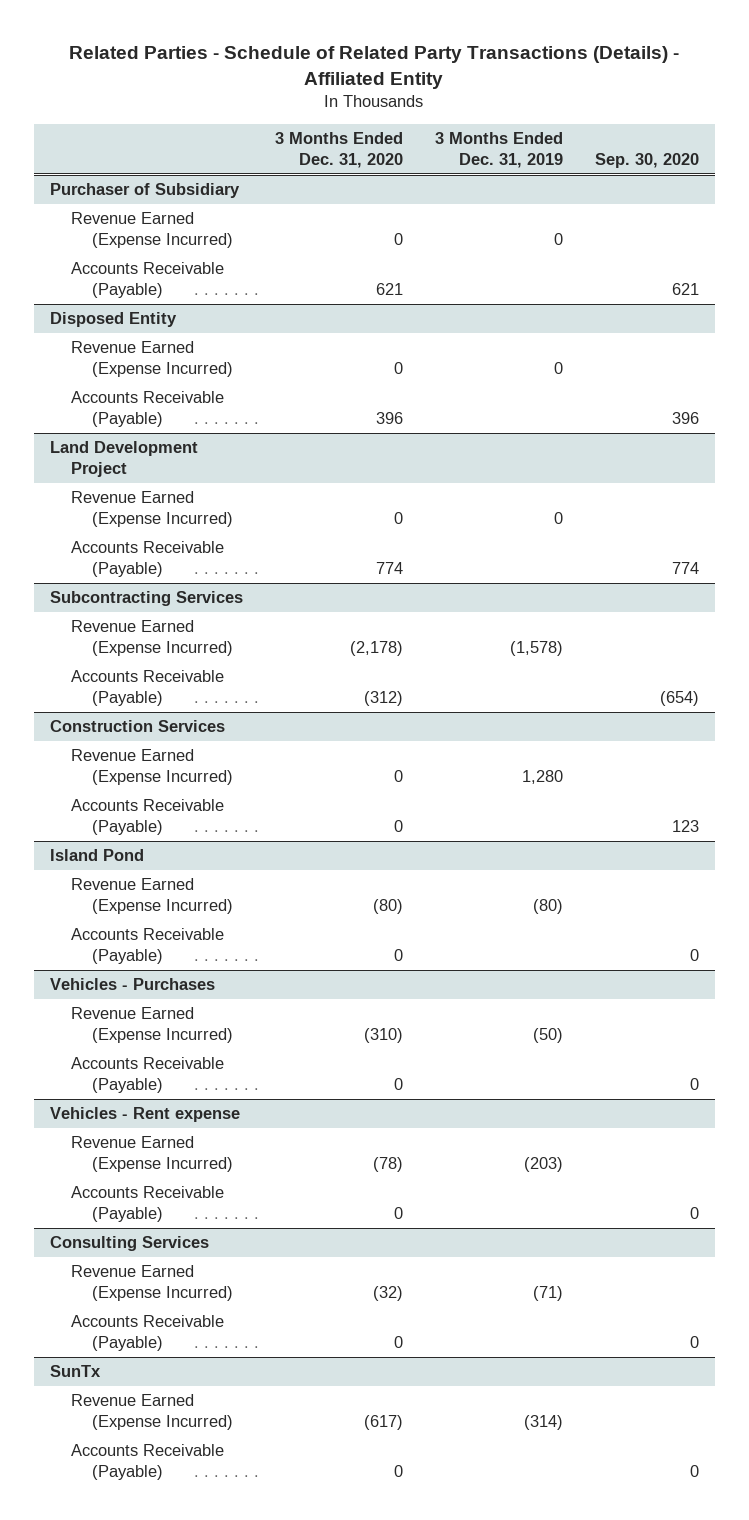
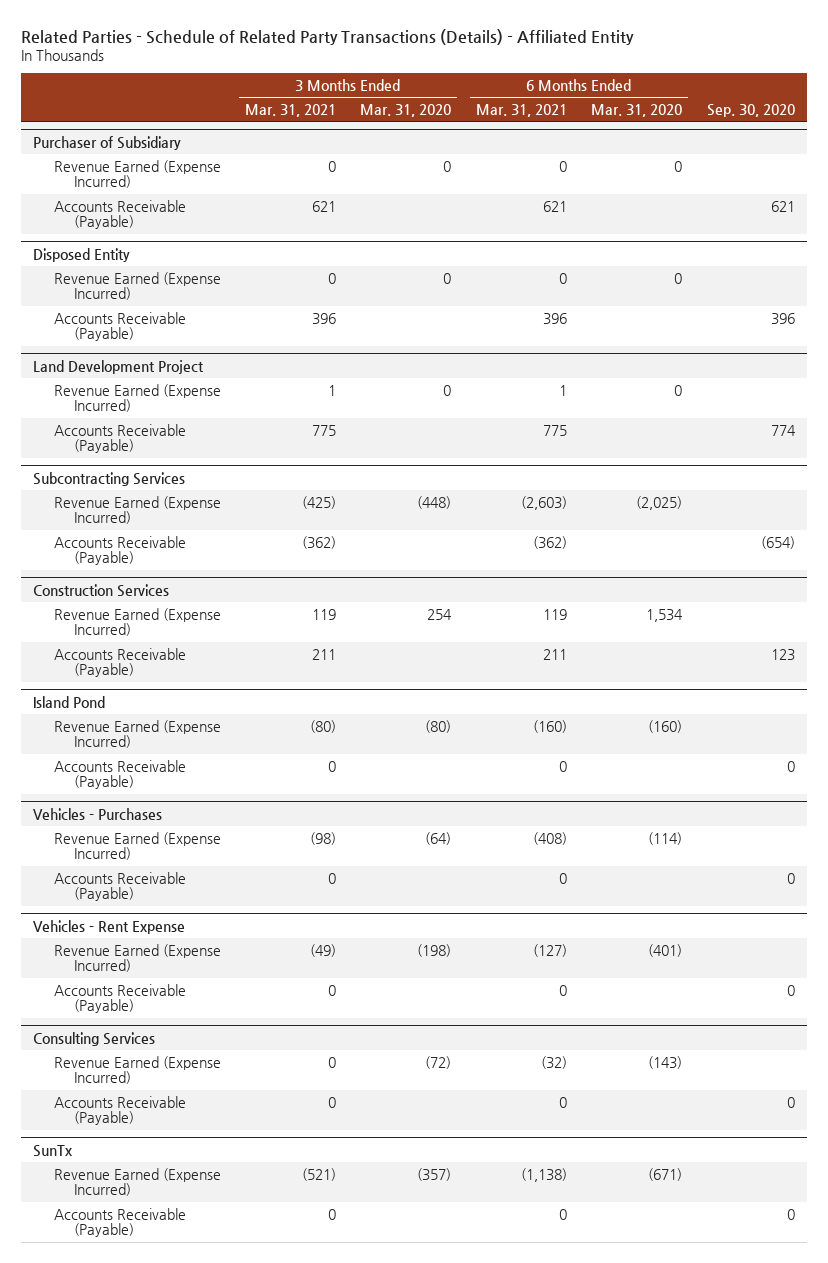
- | 3 Months Ended Dec. 31, 2020 | 3 Months Ended Dec. 31, 2019 | Sep. 30, 2020
+ | 3 Months Ended Mar. 31, 2021 | 3 Months Ended Mar. 31, 2020 | 6 Months Ended Mar. 31, 2021 | 6 Months Ended Mar. 31, 2020 | Sep. 30, 2020
- Vehicles - Rent expense
+ Vehicles - Rent Expense

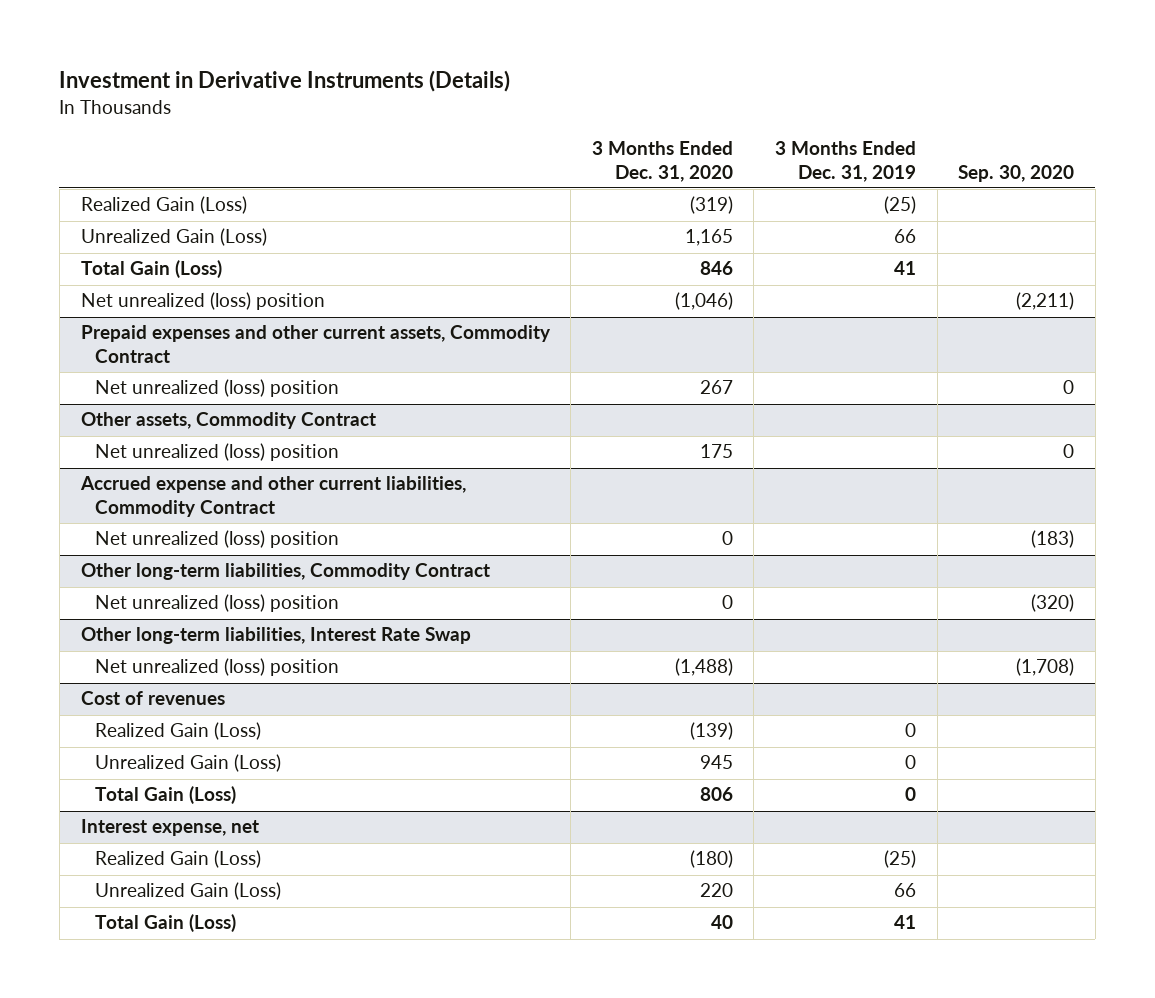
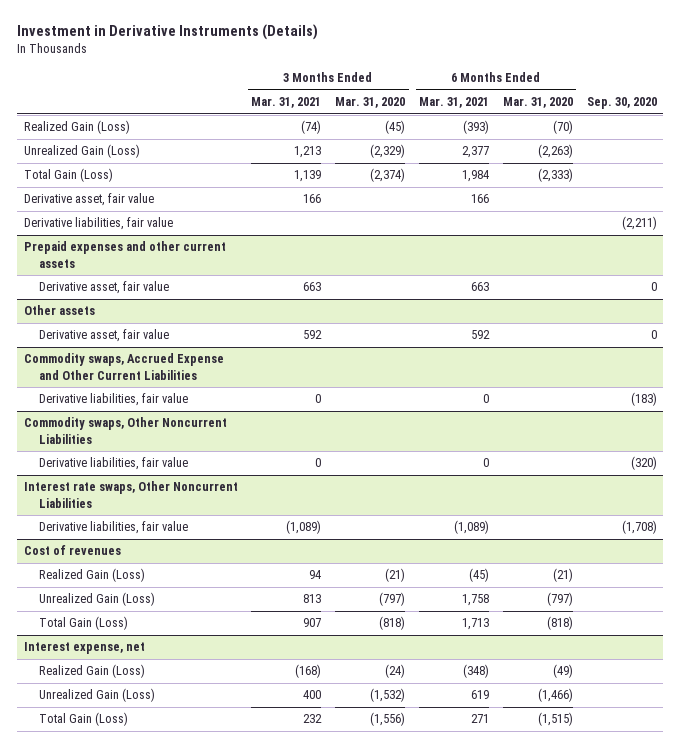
- | 3 Months Ended Dec. 31, 2020 | 3 Months Ended Dec. 31, 2019 | Sep. 30, 2020
+ | 3 Months Ended Mar. 31, 2021 | 3 Months Ended Mar. 31, 2020 | 6 Months Ended Mar. 31, 2021 | 6 Months Ended Mar. 31, 2020 | Sep. 30, 2020
- Net unrealized (loss) position | (1,046) | | (2,211)
- Prepaid expenses and other current assets, Commodity Contract
- Net unrealized (loss) position | 267 | | 0
- Other assets, Commodity Contract
- Net unrealized (loss) position | 175 | | 0
- Accrued expense and other current liabilities, Commodity Contract
- Net unrealized (loss) position | 0 | | (183)
- Other long-term liabilities, Commodity Contract
- Net unrealized (loss) position | 0 | | (320)
- Other long-term liabilities, Interest Rate Swap
- Net unrealized (loss) position | (1,488) | | (1,708)
+ Derivative asset, fair value | 166 | | 166 | |
+ Derivative liabilities, fair value | | | | | (2,211)
+ Prepaid expenses and other current assets
+ Derivative asset, fair value | 663 | | 663 | | 0
+ Other assets
+ Derivative asset, fair value | 592 | | 592 | | 0
+ Commodity swaps, Accrued Expense and Other Current Liabilities
+ Derivative liabilities, fair value | 0 | | 0 | | (183)
+ Commodity swaps, Other Noncurrent Liabilities
+ Derivative liabilities, fair value | 0 | | 0 | | (320)
+ Interest rate swaps, Other Noncurrent Liabilities
+ Derivative liabilities, fair value | (1,089) | | (1,089) | | (1,708)

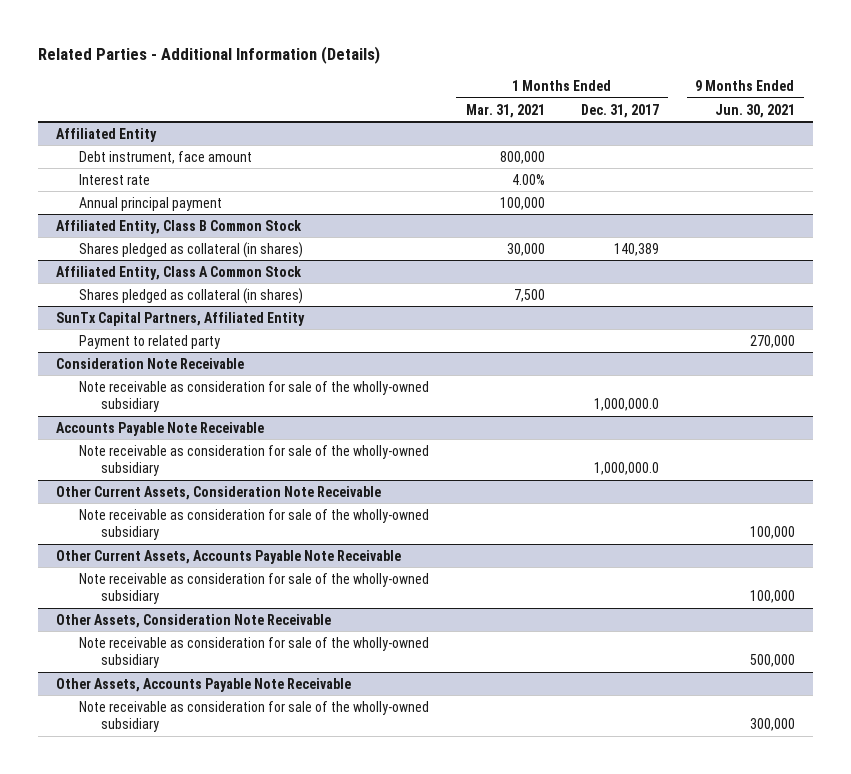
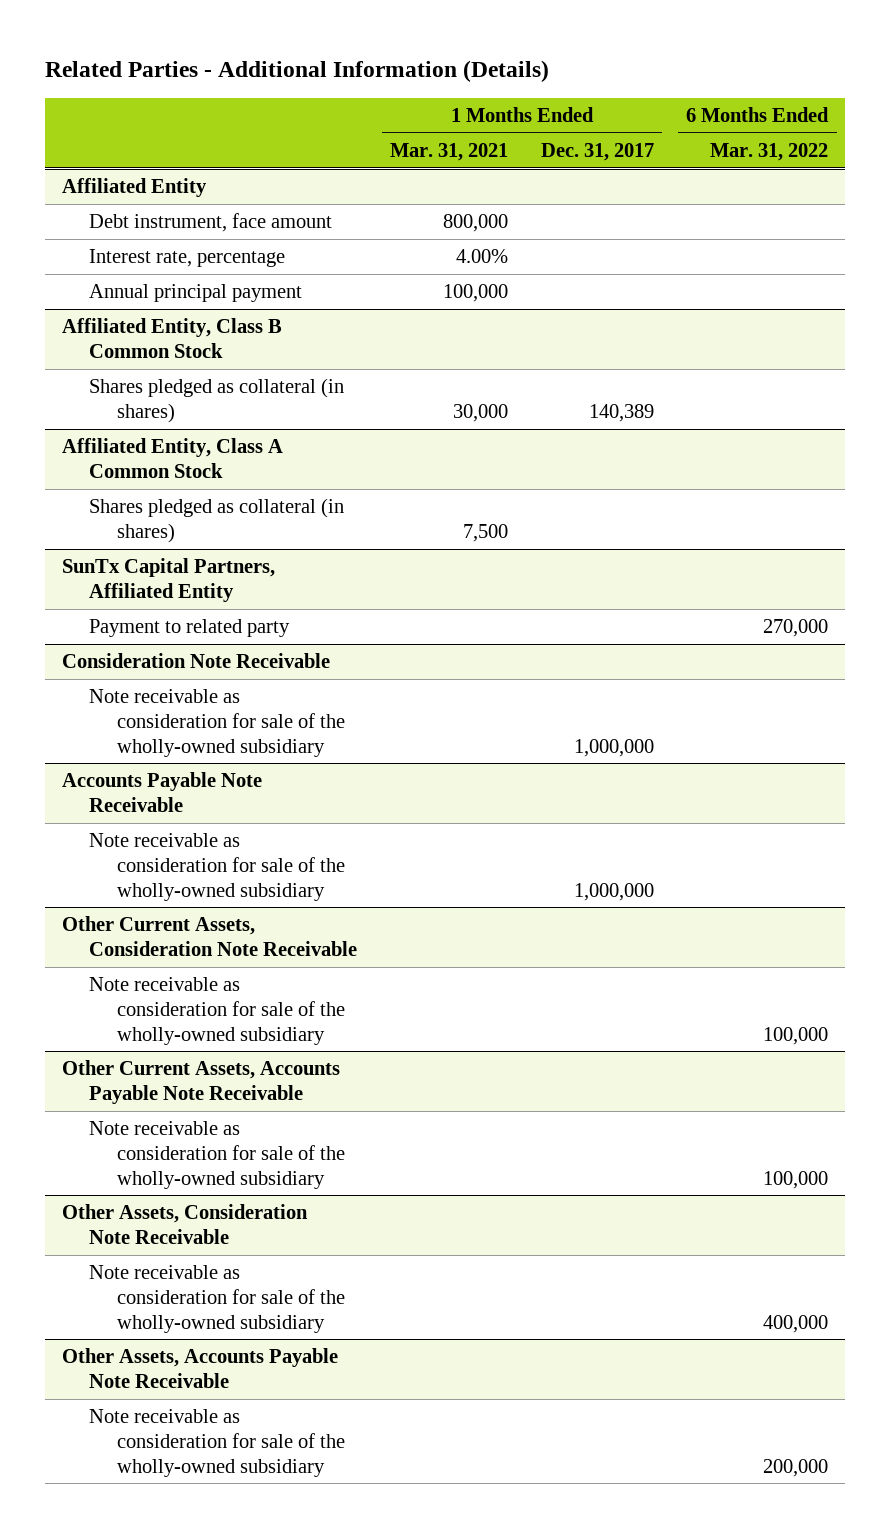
- | 1 Months Ended Mar. 31, 2021 | 1 Months Ended Dec. 31, 2017 | 9 Months Ended Jun. 30, 2021
+ | 1 Months Ended Mar. 31, 2021 | 1 Months Ended Dec. 31, 2017 | 6 Months Ended Mar. 31, 2022
@ Affiliated Entity
- Interest rate | 4.00% | |
+ Interest rate, percentage | 4.00% | |
@ Consideration Note Receivable
- Note receivable as consideration for sale of the wholly-owned subsidiary | | 1,000,000.0 |
+ Note receivable as consideration for sale of the wholly-owned subsidiary | | 1,000,000 |
@ Accounts Payable Note Receivable
- Note receivable as consideration for sale of the wholly-owned subsidiary | | 1,000,000.0 |
+ Note receivable as consideration for sale of the wholly-owned subsidiary | | 1,000,000 |

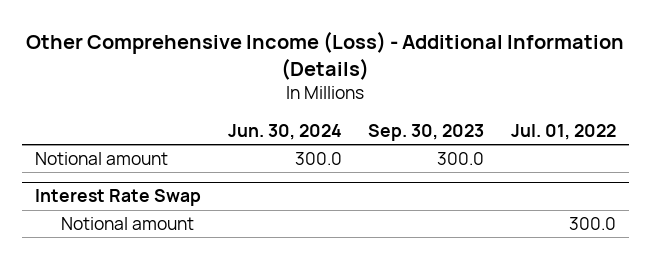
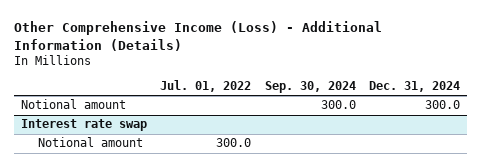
- | Jun. 30, 2024 | Sep. 30, 2023 | Jul. 01, 2022
+ | Jul. 01, 2022 | Sep. 30, 2024 | Dec. 31, 2024
- Interest Rate Swap
+ Interest rate swap

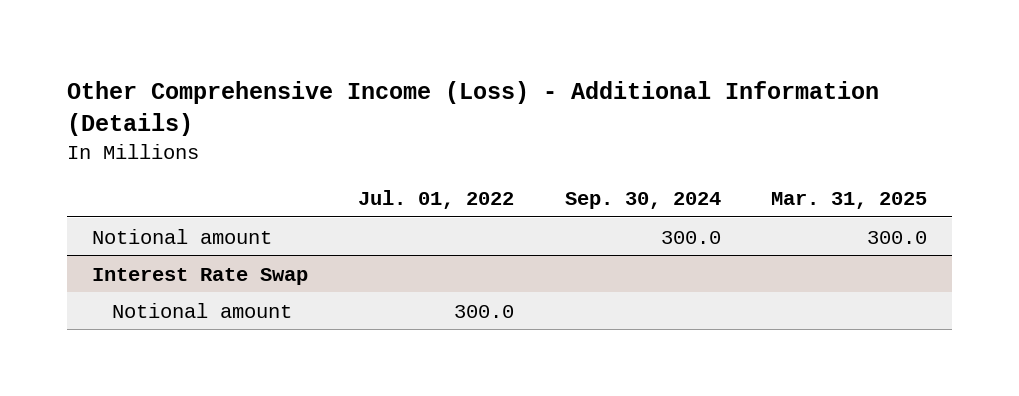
- | Jul. 01, 2022 | Sep. 30, 2024 | Dec. 31, 2024
+ | Jul. 01, 2022 | Sep. 30, 2024 | Mar. 31, 2025
- Interest rate swap
+ Interest Rate Swap

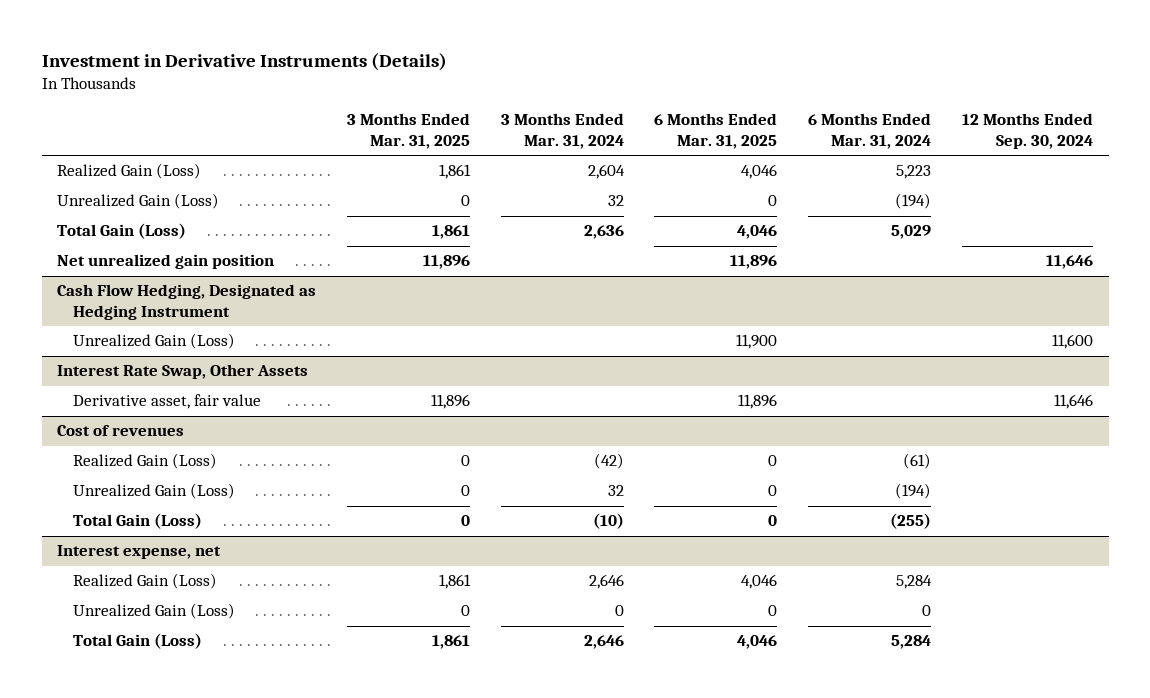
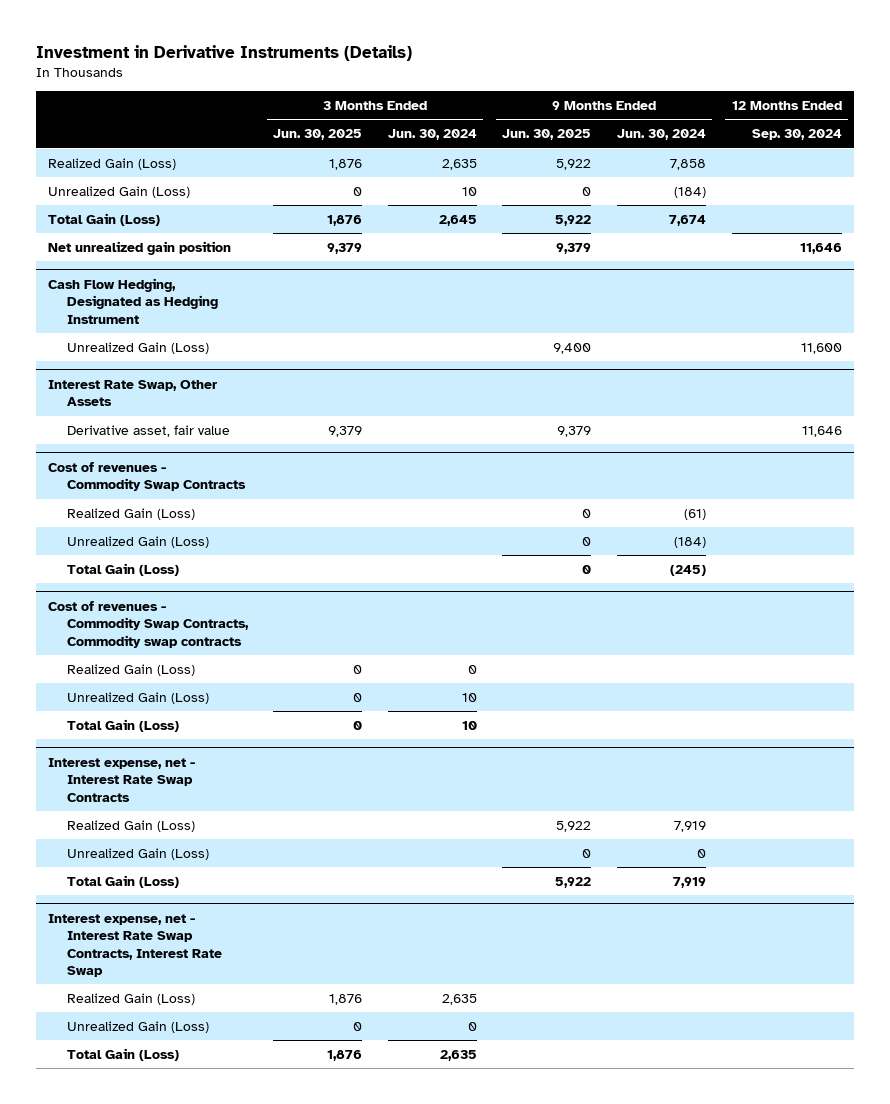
- | 3 Months Ended Mar. 31, 2025 | 3 Months Ended Mar. 31, 2024 | 6 Months Ended Mar. 31, 2025 | 6 Months Ended Mar. 31, 2024 | 12 Months Ended Sep. 30, 2024
+ | 3 Months Ended Jun. 30, 2025 | 3 Months Ended Jun. 30, 2024 | 9 Months Ended Jun. 30, 2025 | 9 Months Ended Jun. 30, 2024 | 12 Months Ended Sep. 30, 2024
- Cost of revenues
+ Cost of revenues - Commodity Swap Contracts
- Interest expense, net
+ Cost of revenues - Commodity Swap Contracts, Commodity swap contracts
+ Realized Gain (Loss) | 0 | 0 | | |
+ Unrealized Gain (Loss) | 0 | 10 | | |
+ Total Gain (Loss) | 0 | 10 | | |
+ Interest expense, net - Interest Rate Swap Contracts
+ Interest expense, net - Interest Rate Swap Contracts, Interest Rate Swap
+ Realized Gain (Loss) | 1,876 | 2,635 | | |
+ Unrealized Gain (Loss) | 0 | 0 | | |
+ Total Gain (Loss) | 1,876 | 2,635 | | |

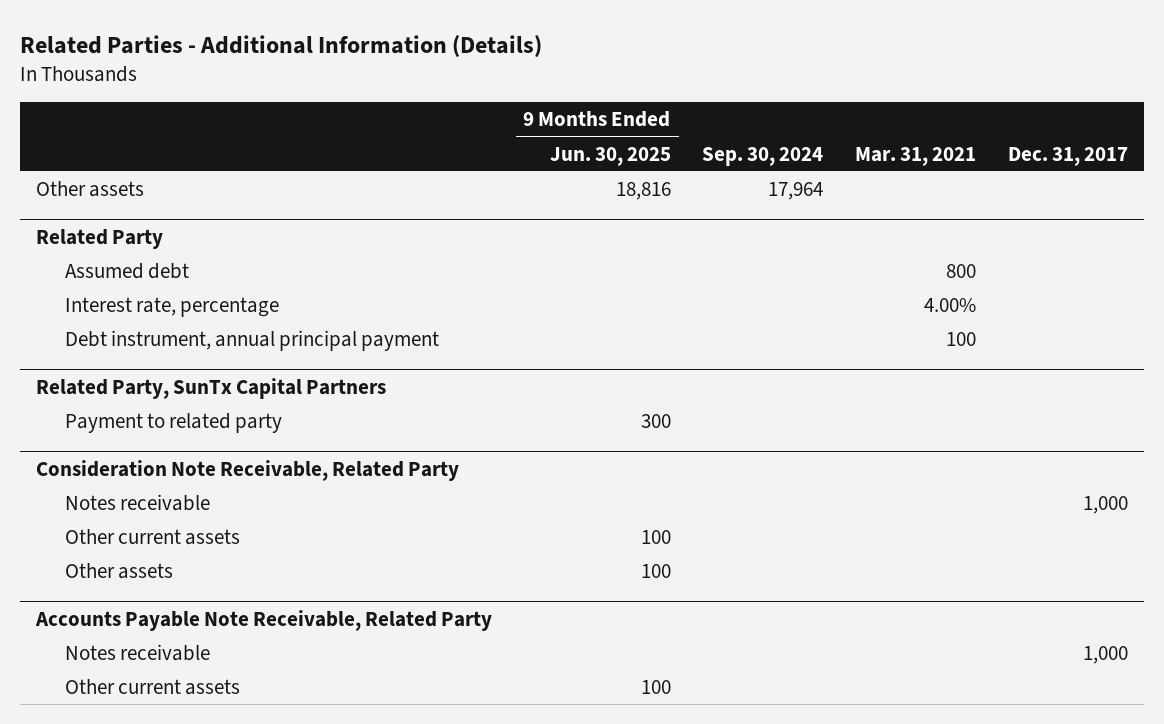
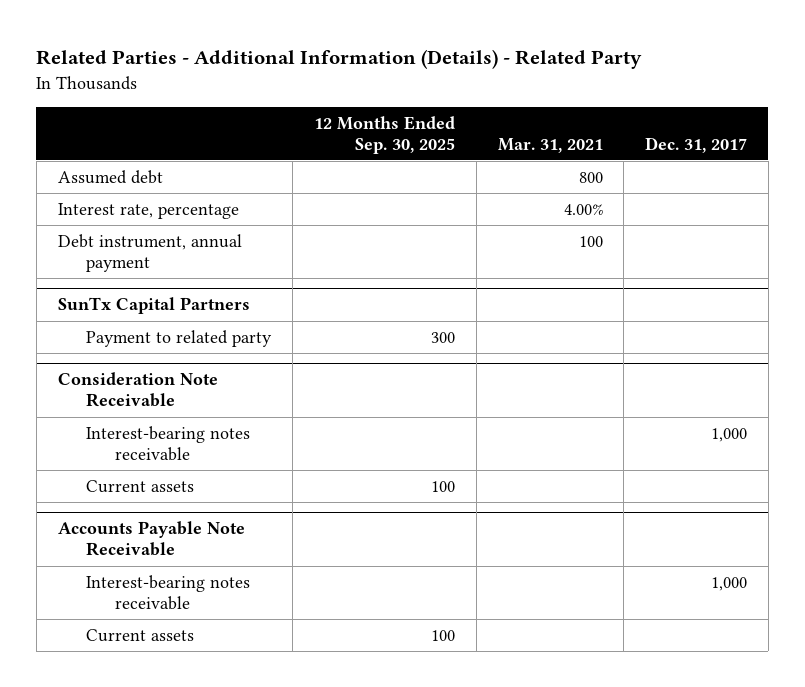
- Related Parties - Additional Information (Details)
+ Related Parties - Additional Information (Details) - Related Party
- | 9 Months Ended Jun. 30, 2025 | Sep. 30, 2024 | Mar. 31, 2021 | Dec. 31, 2017
+ | 12 Months Ended Sep. 30, 2025 | Mar. 31, 2021 | Dec. 31, 2017
- Other assets | 18,816 | 17,964 | |
- Related Party
- Assumed debt | | | 800 |
- Interest rate, percentage | | | 4.00% |
- Debt instrument, annual principal payment | | | 100 |
- Related Party, SunTx Capital Partners
- Payment to related party | 300 | | |
- Consideration Note Receivable, Related Party
- Notes receivable | | | | 1,000
- Other current assets | 100 | | |
- Other assets | 100 | | |
- Accounts Payable Note Receivable, Related Party
- Notes receivable | | | | 1,000
- Other current assets | 100 | | |
+ Assumed debt | | 800 |
+ Interest rate, percentage | | 4.00% |
+ Debt instrument, annual payment | | 100 |
+ SunTx Capital Partners
+ Payment to related party | 300 | |
+ Consideration Note Receivable
+ Interest-bearing notes receivable | | | 1,000
+ Current assets | 100 | |
+ Accounts Payable Note Receivable
+ Interest-bearing notes receivable | | | 1,000
+ Current assets | 100 | |

